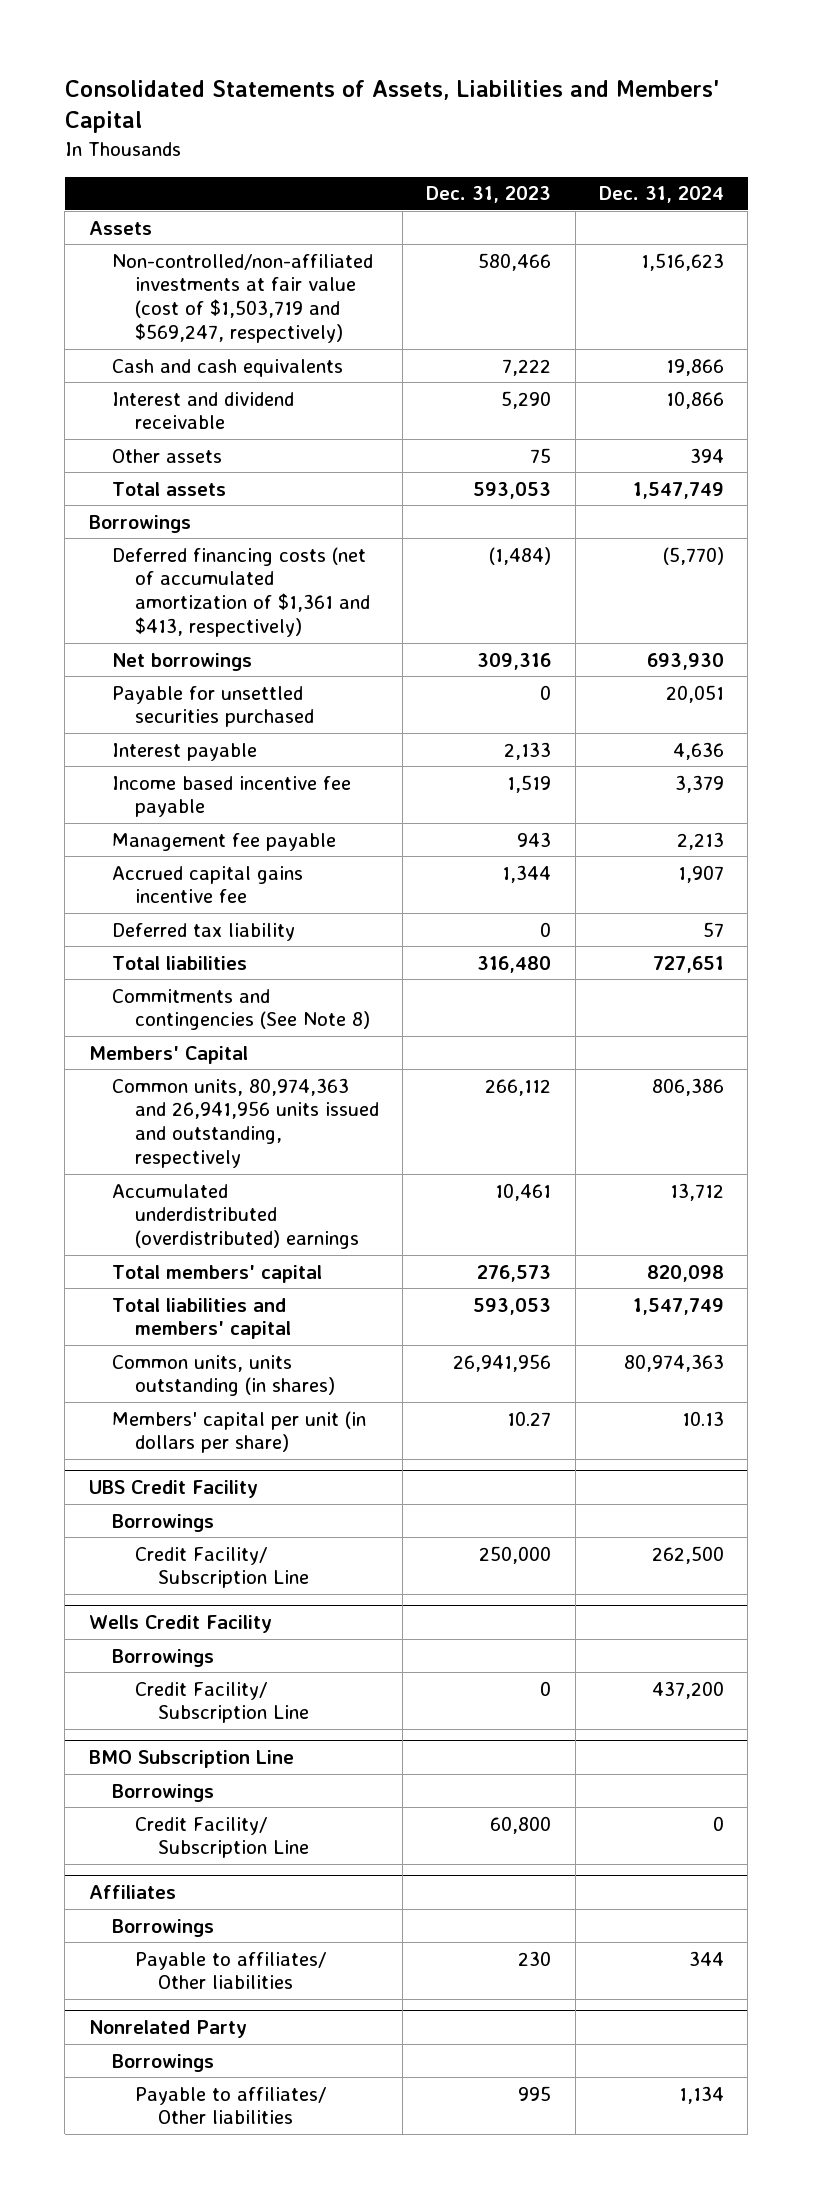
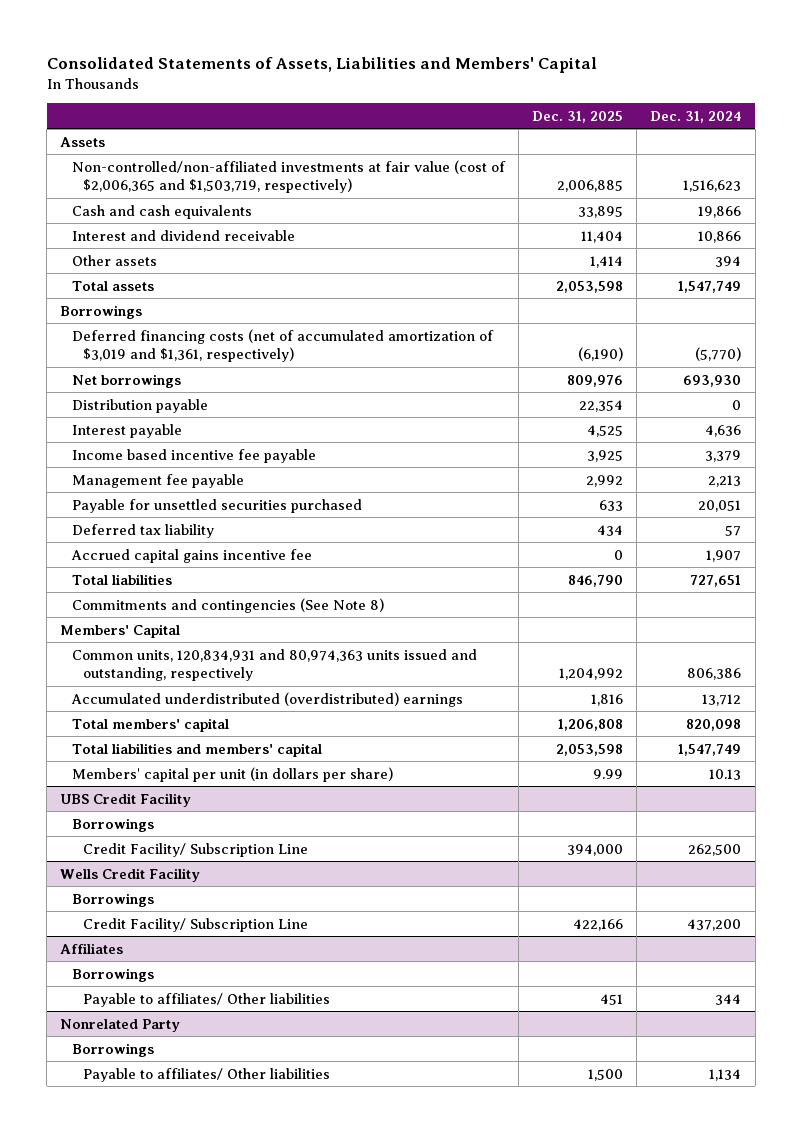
- | Dec. 31, 2023 | Dec. 31, 2024
+ | Dec. 31, 2025 | Dec. 31, 2024
- Non-controlled/non-affiliated investments at fair value (cost of $1,503,719 and $569,247, respectively) | 580,466 | 1,516,623
+ Non-controlled/non-affiliated investments at fair value (cost of $2,006,365 and $1,503,719, respectively) | 2,006,885 | 1,516,623
- Deferred financing costs (net of accumulated amortization of $1,361 and $413, respectively) | (1,484) | (5,770)
+ Deferred financing costs (net of accumulated amortization of $3,019 and $1,361, respectively) | (6,190) | (5,770)
+ Distribution payable | 22,354 | 0
moved down: Payable for unsettled securities purchased | 633 | 20,051
moved down: Accrued capital gains incentive fee | 0 | 1,907
- Common units, 80,974,363 and 26,941,956 units issued and outstanding, respectively | 266,112 | 806,386
+ Common units, 120,834,931 and 80,974,363 units issued and outstanding, respectively | 1,204,992 | 806,386
- Common units, units outstanding (in shares) | 26,941,956 | 80,974,363
- BMO Subscription Line
- Borrowings
- Credit Facility/ Subscription Line | 60,800 | 0

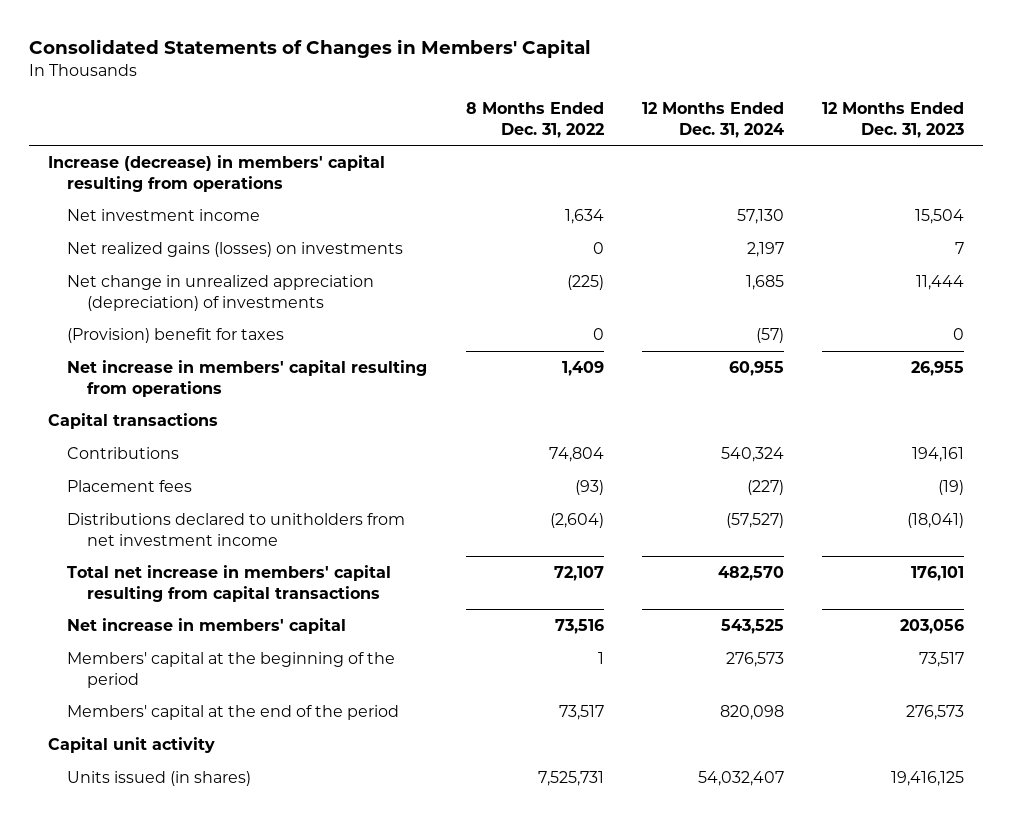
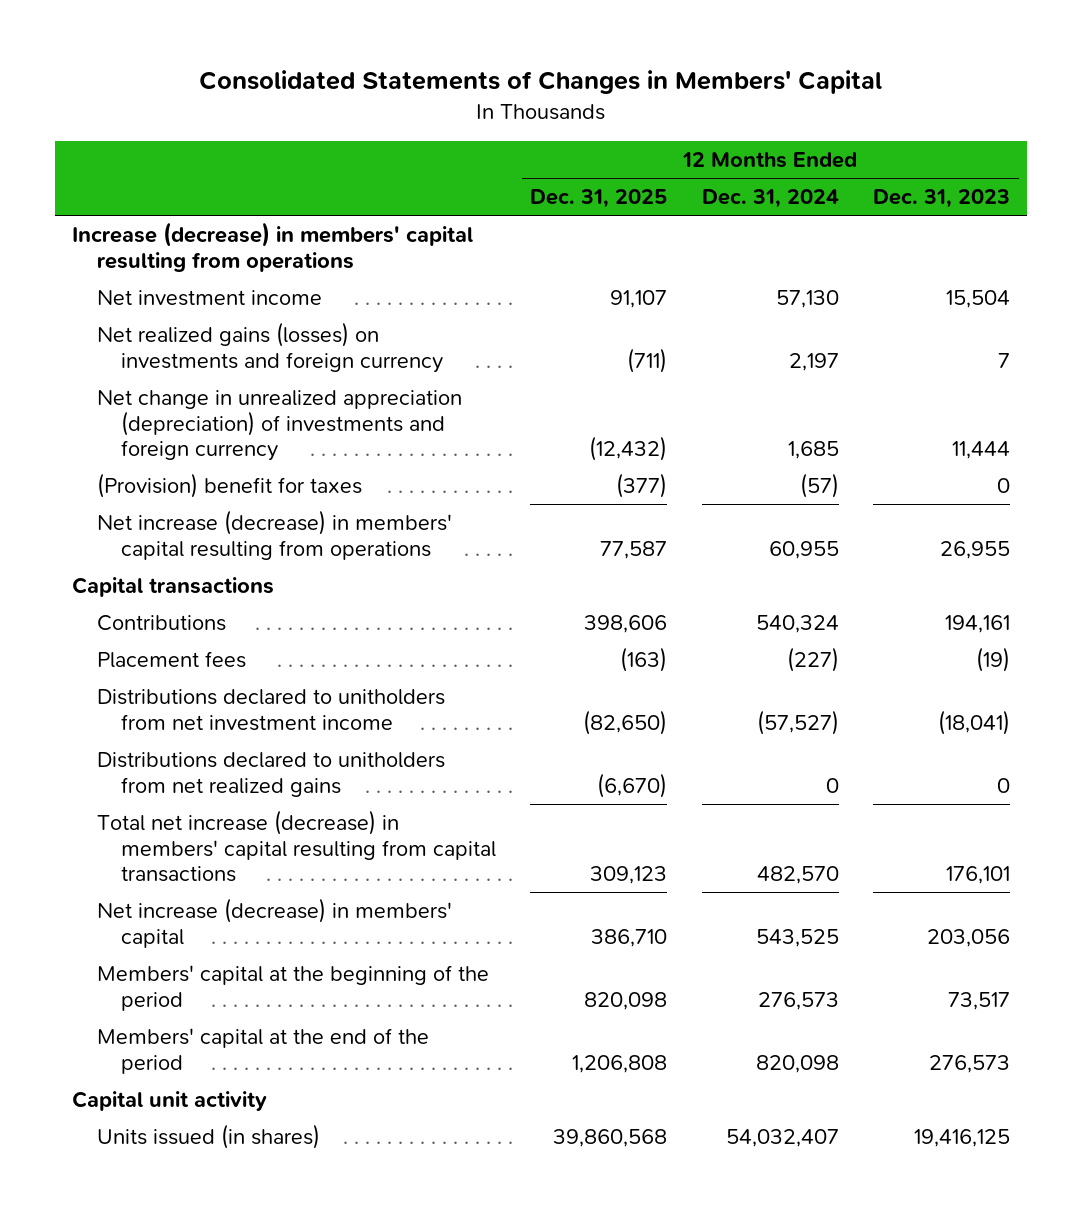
- | 8 Months Ended Dec. 31, 2022 | 12 Months Ended Dec. 31, 2024 | 12 Months Ended Dec. 31, 2023
+ | 12 Months Ended Dec. 31, 2025 | 12 Months Ended Dec. 31, 2024 | 12 Months Ended Dec. 31, 2023
- Net realized gains (losses) on investments | 0 | 2,197 | 7
- Net change in unrealized appreciation (depreciation) of investments | (225) | 1,685 | 11,444
+ Net realized gains (losses) on investments and foreign currency | (711) | 2,197 | 7
+ Net change in unrealized appreciation (depreciation) of investments and foreign currency | (12,432) | 1,685 | 11,444
- Net increase in members' capital resulting from operations | 1,409 | 60,955 | 26,955
+ Net increase (decrease) in members' capital resulting from operations | 77,587 | 60,955 | 26,955
- Total net increase in members' capital resulting from capital transactions | 72,107 | 482,570 | 176,101
- Net increase in members' capital | 73,516 | 543,525 | 203,056
+ Distributions declared to unitholders from net realized gains | (6,670) | 0 | 0
+ Total net increase (decrease) in members' capital resulting from capital transactions | 309,123 | 482,570 | 176,101
+ Net increase (decrease) in members' capital | 386,710 | 543,525 | 203,056

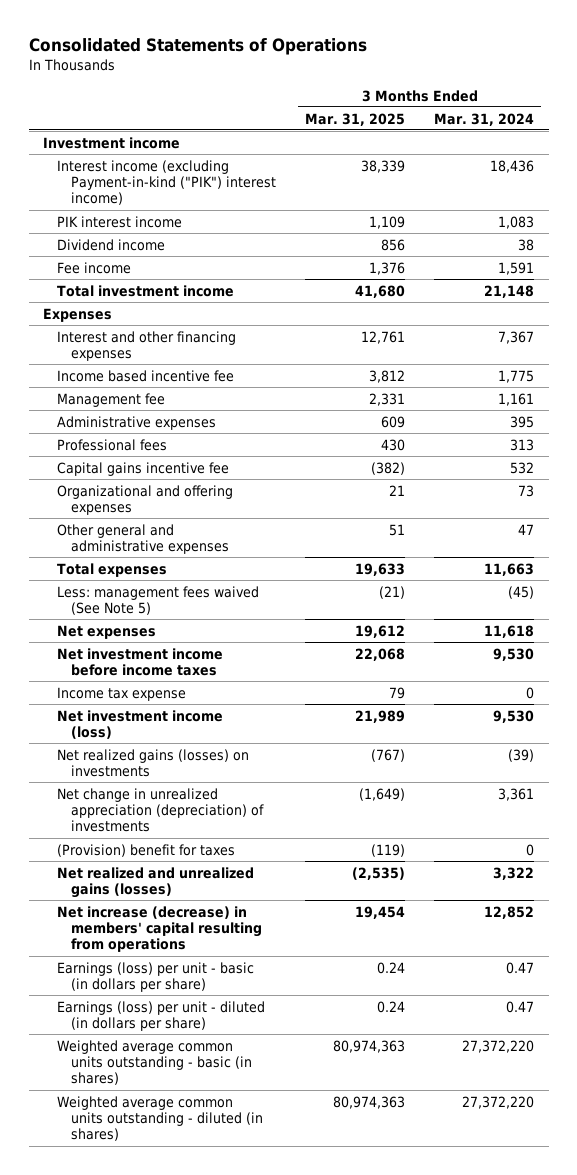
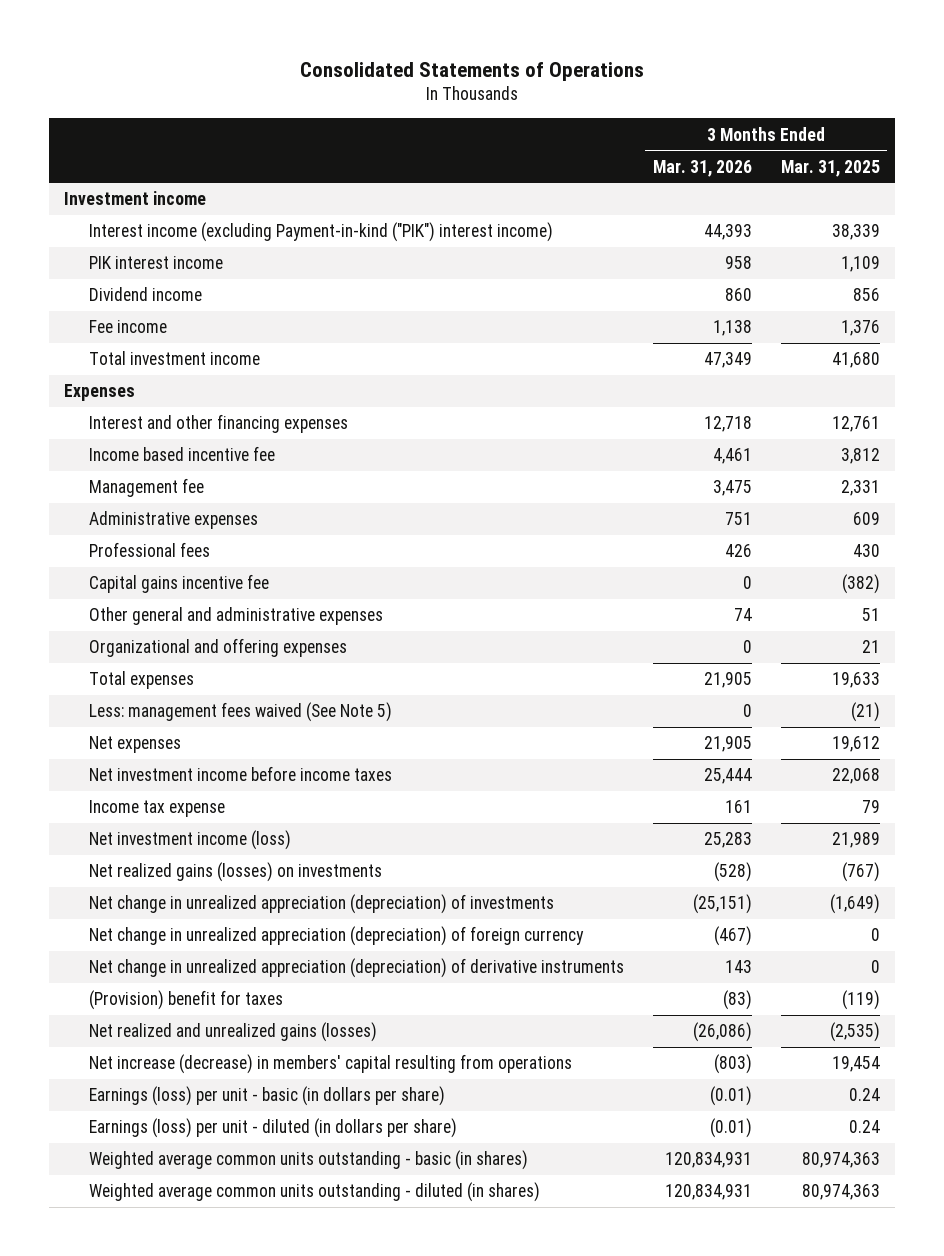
- | 3 Months Ended Mar. 31, 2025 | 3 Months Ended Mar. 31, 2024
+ | 3 Months Ended Mar. 31, 2026 | 3 Months Ended Mar. 31, 2025
moved down: Organizational and offering expenses | 0 | 21
+ Net change in unrealized appreciation (depreciation) of foreign currency | (467) | 0
+ Net change in unrealized appreciation (depreciation) of derivative instruments | 143 | 0

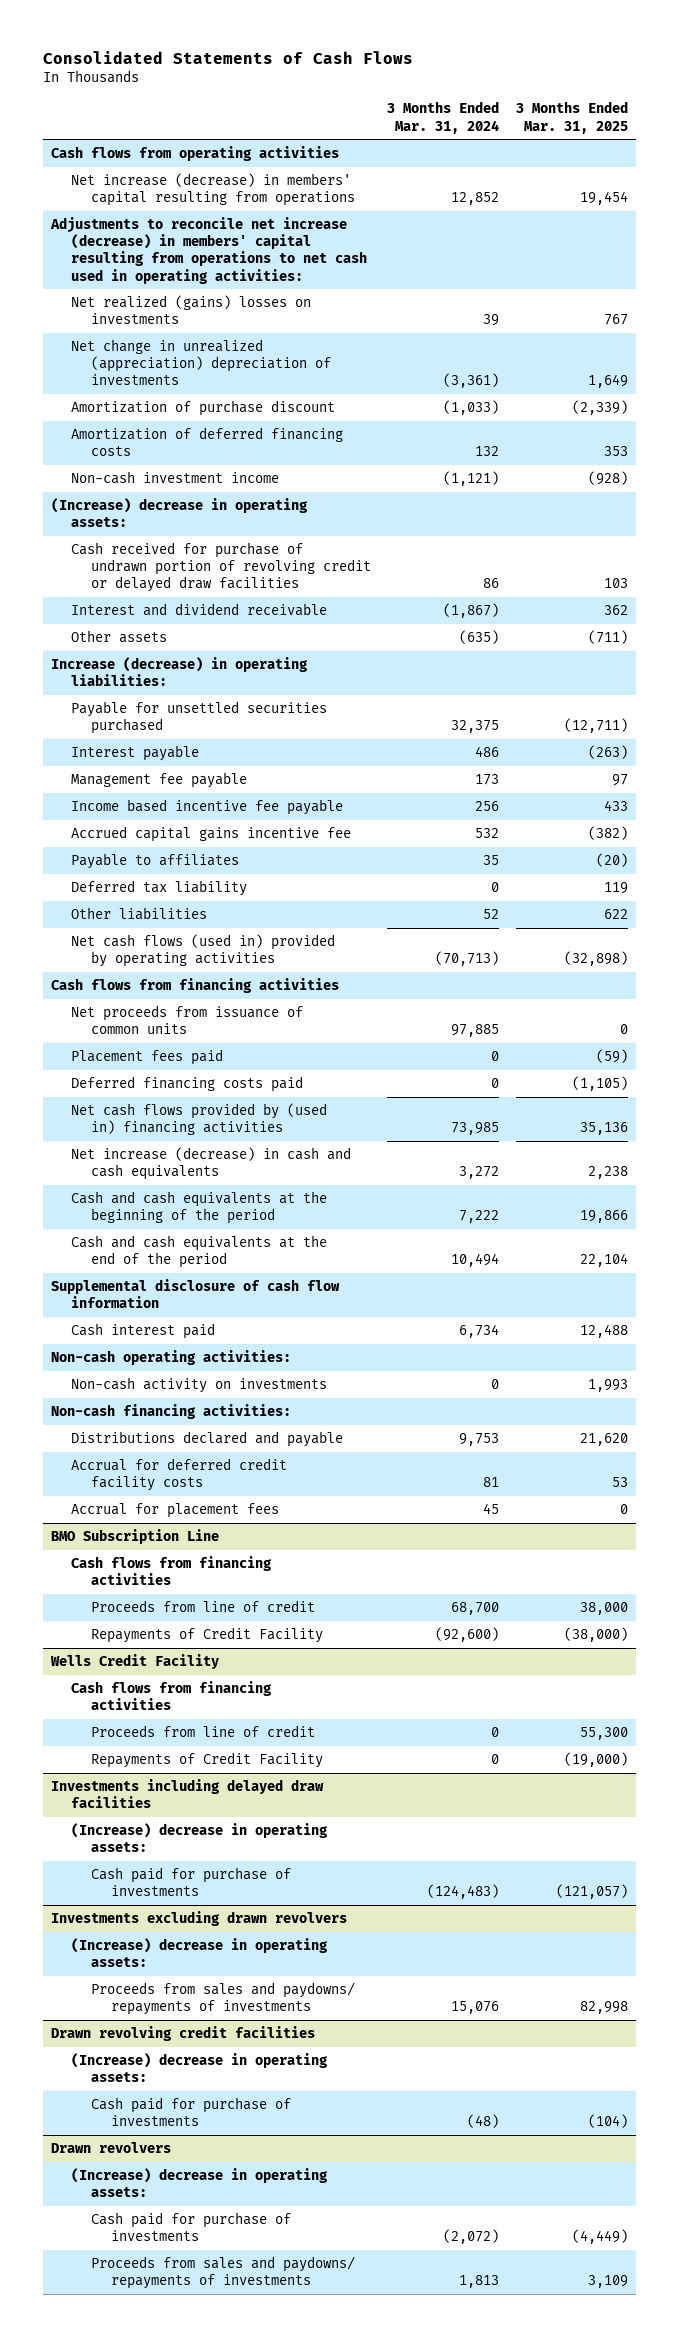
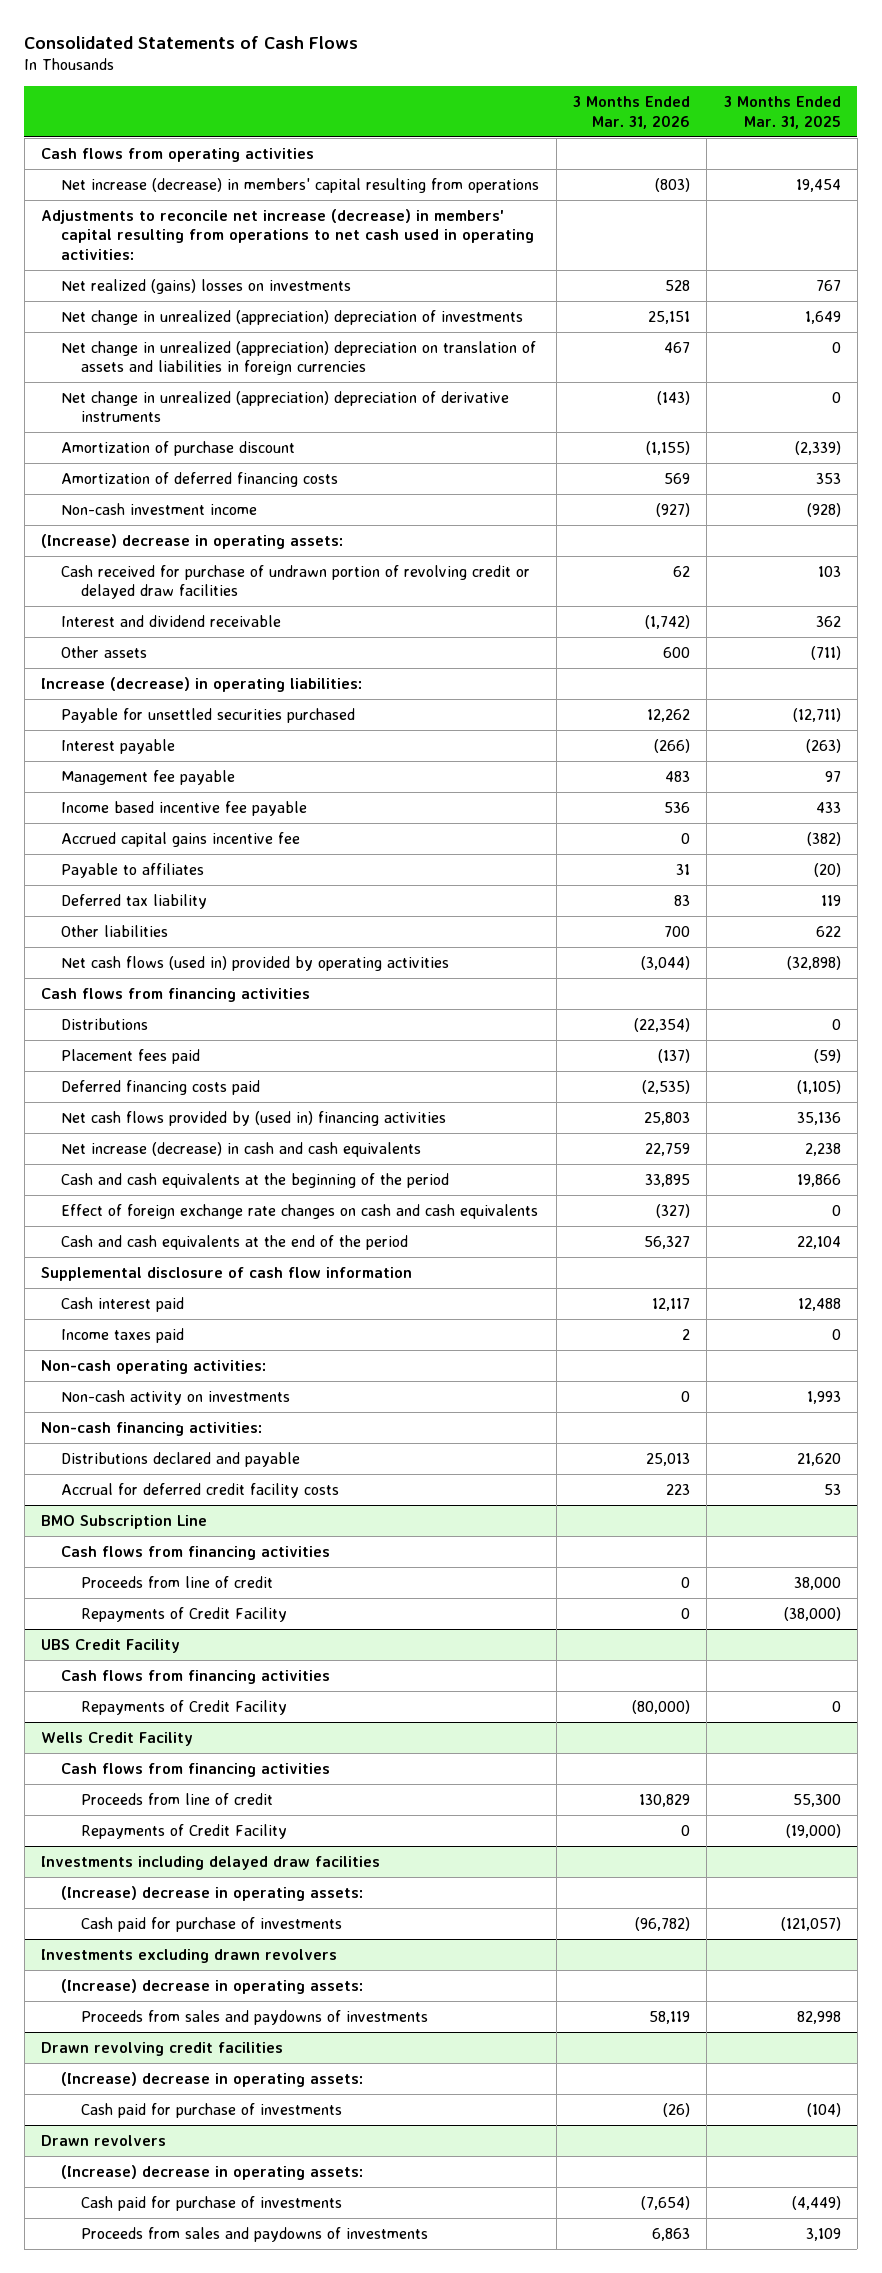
- | 3 Months Ended Mar. 31, 2024 | 3 Months Ended Mar. 31, 2025
+ | 3 Months Ended Mar. 31, 2026 | 3 Months Ended Mar. 31, 2025
+ Net change in unrealized (appreciation) depreciation on translation of assets and liabilities in foreign currencies | 467 | 0
+ Net change in unrealized (appreciation) depreciation of derivative instruments | (143) | 0
- Net proceeds from issuance of common units | 97,885 | 0
+ Distributions | (22,354) | 0
+ Effect of foreign exchange rate changes on cash and cash equivalents | (327) | 0
+ Income taxes paid | 2 | 0
- Accrual for placement fees | 45 | 0
+ UBS Credit Facility
+ Cash flows from financing activities
+ Repayments of Credit Facility | (80,000) | 0
@ Investments excluding drawn revolvers
- Proceeds from sales and paydowns/ repayments of investments | 15,076 | 82,998
+ Proceeds from sales and paydowns of investments | 58,119 | 82,998
@ Drawn revolvers
- Proceeds from sales and paydowns/ repayments of investments | 1,813 | 3,109
+ Proceeds from sales and paydowns of investments | 6,863 | 3,109

